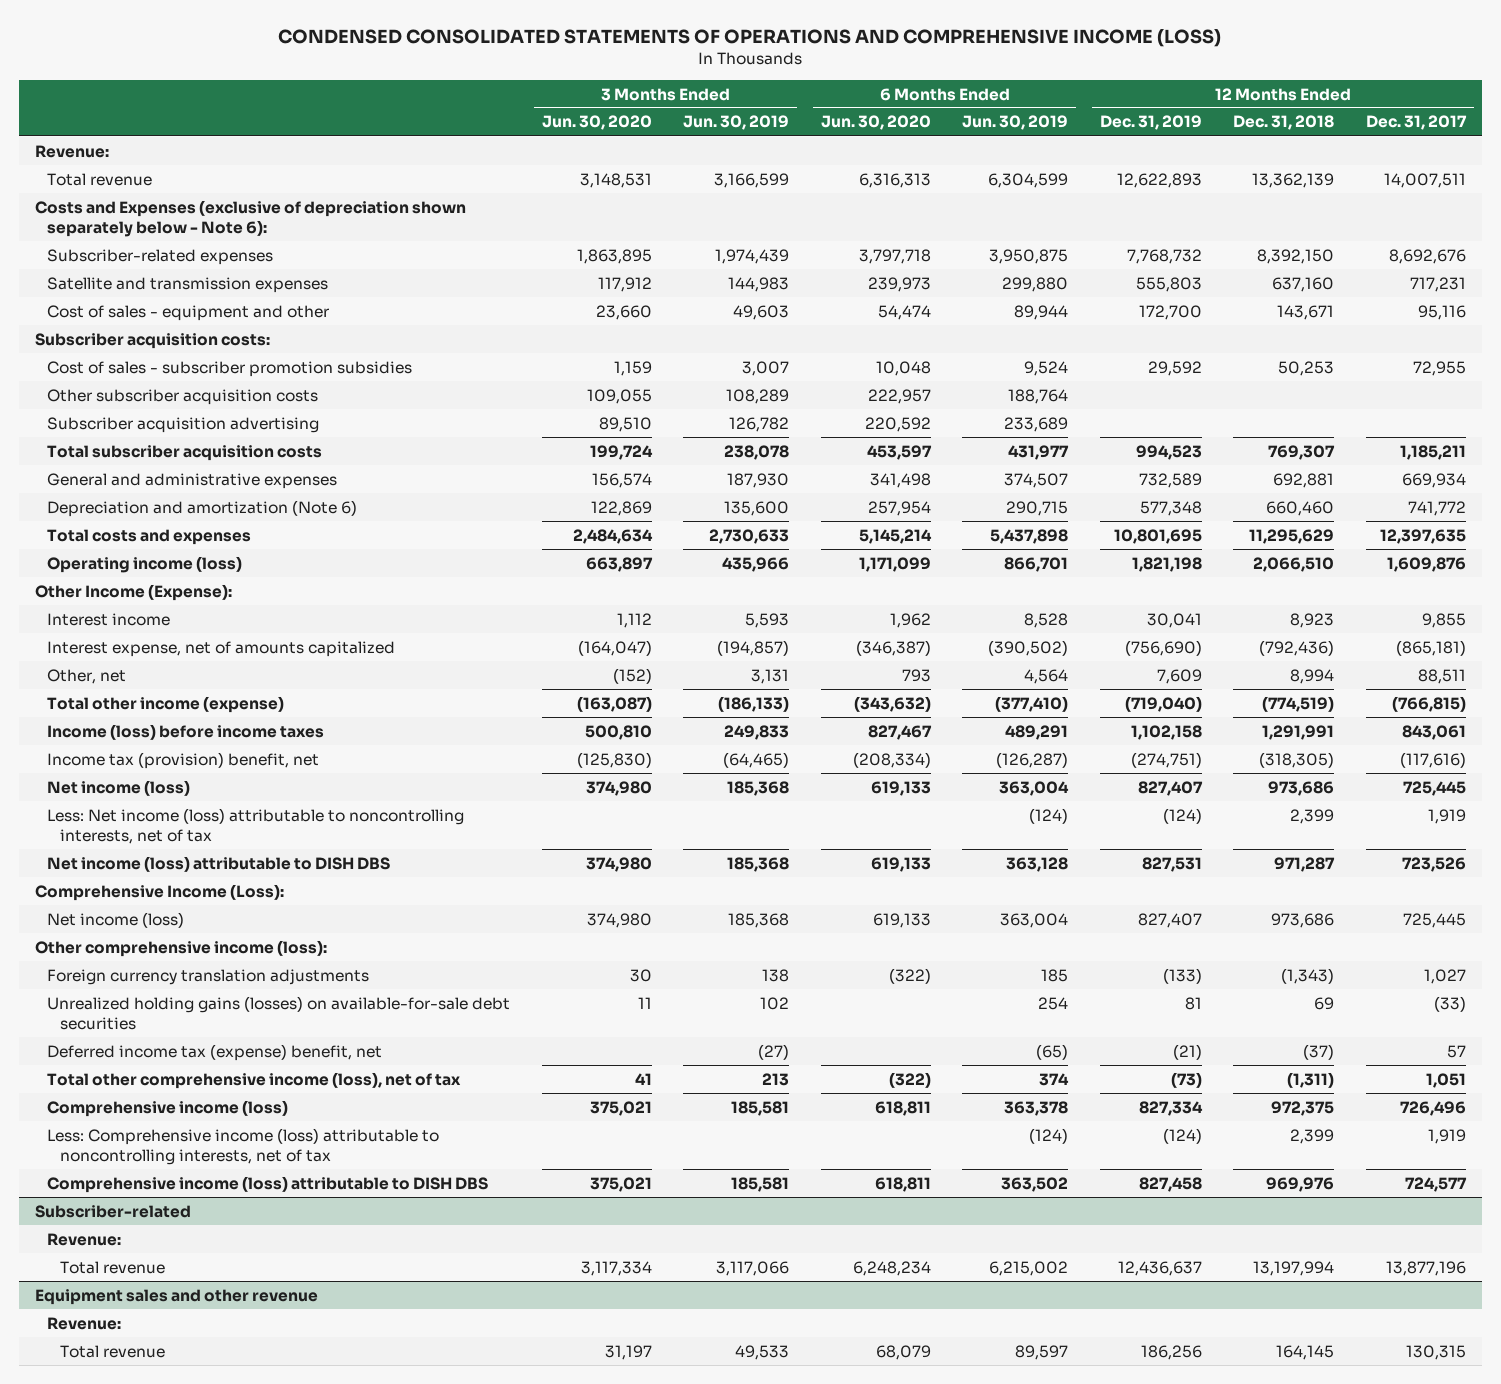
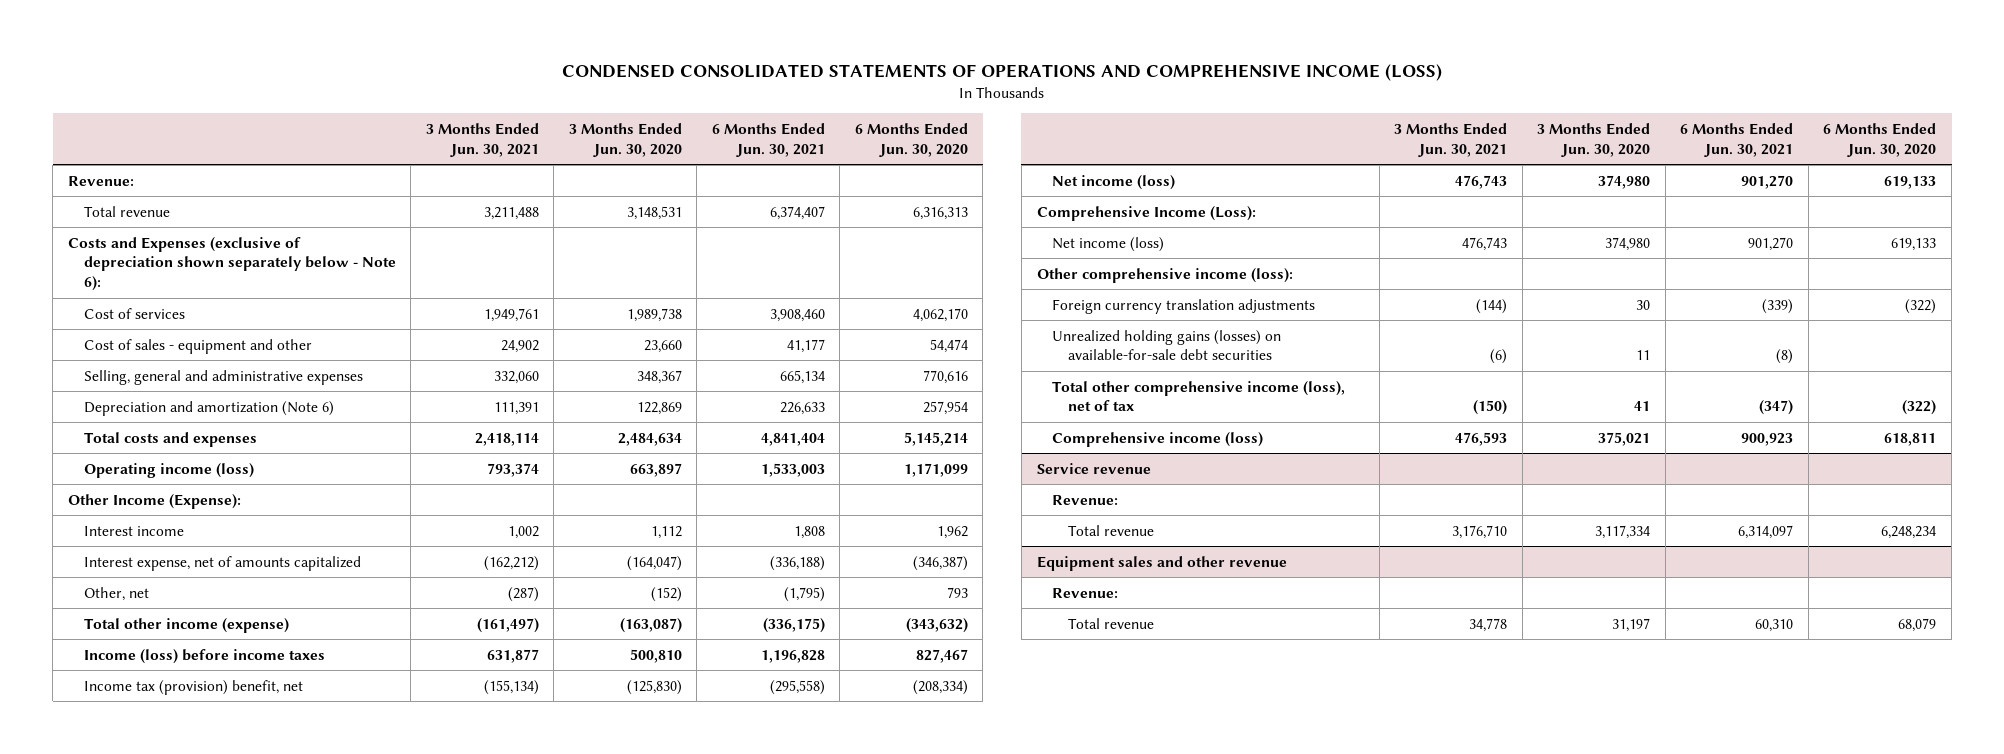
- | 3 Months Ended Jun. 30, 2020 | 3 Months Ended Jun. 30, 2019 | 6 Months Ended Jun. 30, 2020 | 6 Months Ended Jun. 30, 2019 | 12 Months Ended Dec. 31, 2019 | 12 Months Ended Dec. 31, 2018 | 12 Months Ended Dec. 31, 2017
+ | 3 Months Ended Jun. 30, 2021 | 3 Months Ended Jun. 30, 2020 | 6 Months Ended Jun. 30, 2021 | 6 Months Ended Jun. 30, 2020
- Subscriber-related expenses | 1,863,895 | 1,974,439 | 3,797,718 | 3,950,875 | 7,768,732 | 8,392,150 | 8,692,676
- Satellite and transmission expenses | 117,912 | 144,983 | 239,973 | 299,880 | 555,803 | 637,160 | 717,231
+ Cost of services | 1,949,761 | 1,989,738 | 3,908,460 | 4,062,170
- Subscriber acquisition costs:
- Cost of sales - subscriber promotion subsidies | 1,159 | 3,007 | 10,048 | 9,524 | 29,592 | 50,253 | 72,955
- Other subscriber acquisition costs | 109,055 | 108,289 | 222,957 | 188,764 | | |
- Subscriber acquisition advertising | 89,510 | 126,782 | 220,592 | 233,689 | | |
- Total subscriber acquisition costs | 199,724 | 238,078 | 453,597 | 431,977 | 994,523 | 769,307 | 1,185,211
- General and administrative expenses | 156,574 | 187,930 | 341,498 | 374,507 | 732,589 | 692,881 | 669,934
+ Selling, general and administrative expenses | 332,060 | 348,367 | 665,134 | 770,616
- Less: Net income (loss) attributable to noncontrolling interests, net of tax | | | | (124) | (124) | 2,399 | 1,919
- Net income (loss) attributable to DISH DBS | 374,980 | 185,368 | 619,133 | 363,128 | 827,531 | 971,287 | 723,526
- Deferred income tax (expense) benefit, net | | (27) | | (65) | (21) | (37) | 57
- Less: Comprehensive income (loss) attributable to noncontrolling interests, net of tax | | | | (124) | (124) | 2,399 | 1,919
- Comprehensive income (loss) attributable to DISH DBS | 375,021 | 185,581 | 618,811 | 363,502 | 827,458 | 969,976 | 724,577
- Subscriber-related
+ Service revenue

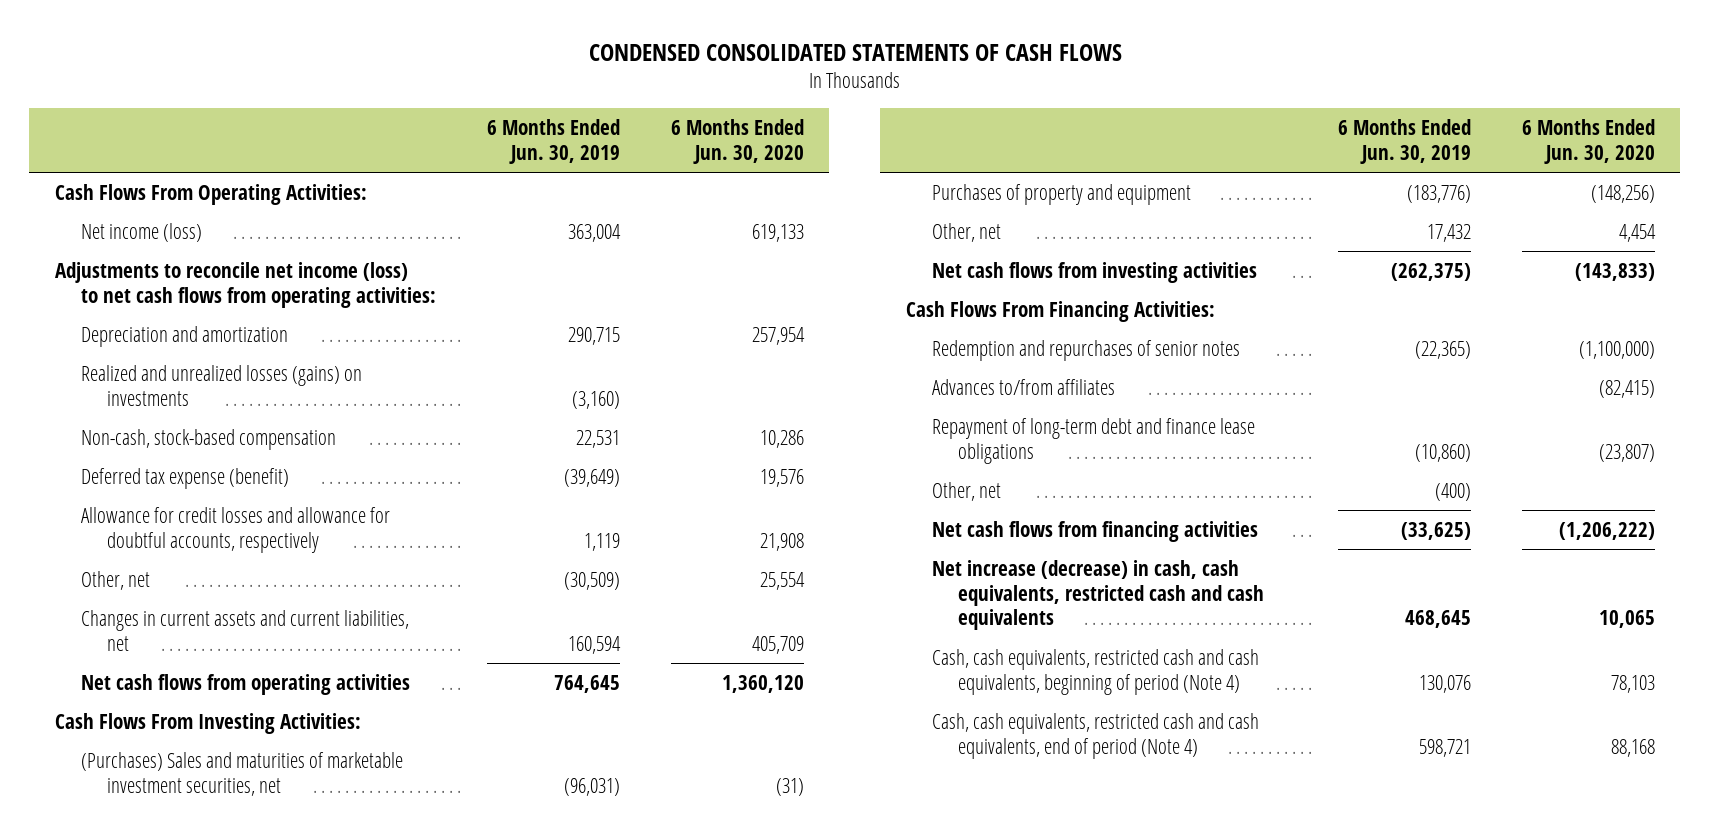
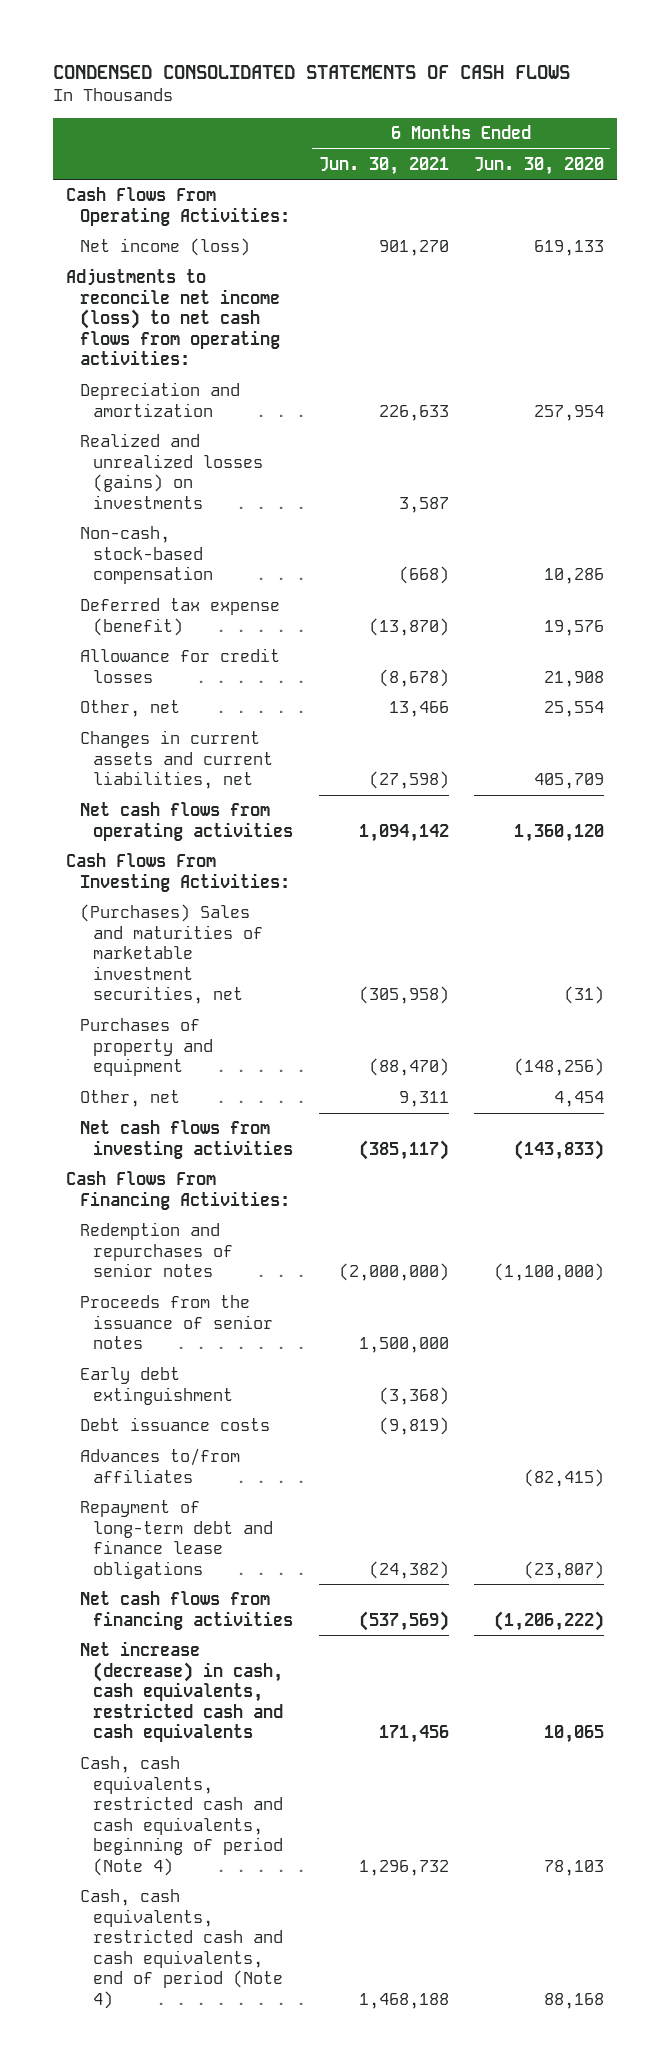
- | 6 Months Ended Jun. 30, 2019 | 6 Months Ended Jun. 30, 2020
+ | 6 Months Ended Jun. 30, 2021 | 6 Months Ended Jun. 30, 2020
- Allowance for credit losses and allowance for doubtful accounts, respectively | 1,119 | 21,908
+ Allowance for credit losses | (8,678) | 21,908
+ Proceeds from the issuance of senior notes | 1,500,000 |
+ Early debt extinguishment | (3,368) |
+ Debt issuance costs | (9,819) |
- Other, net | (400) |

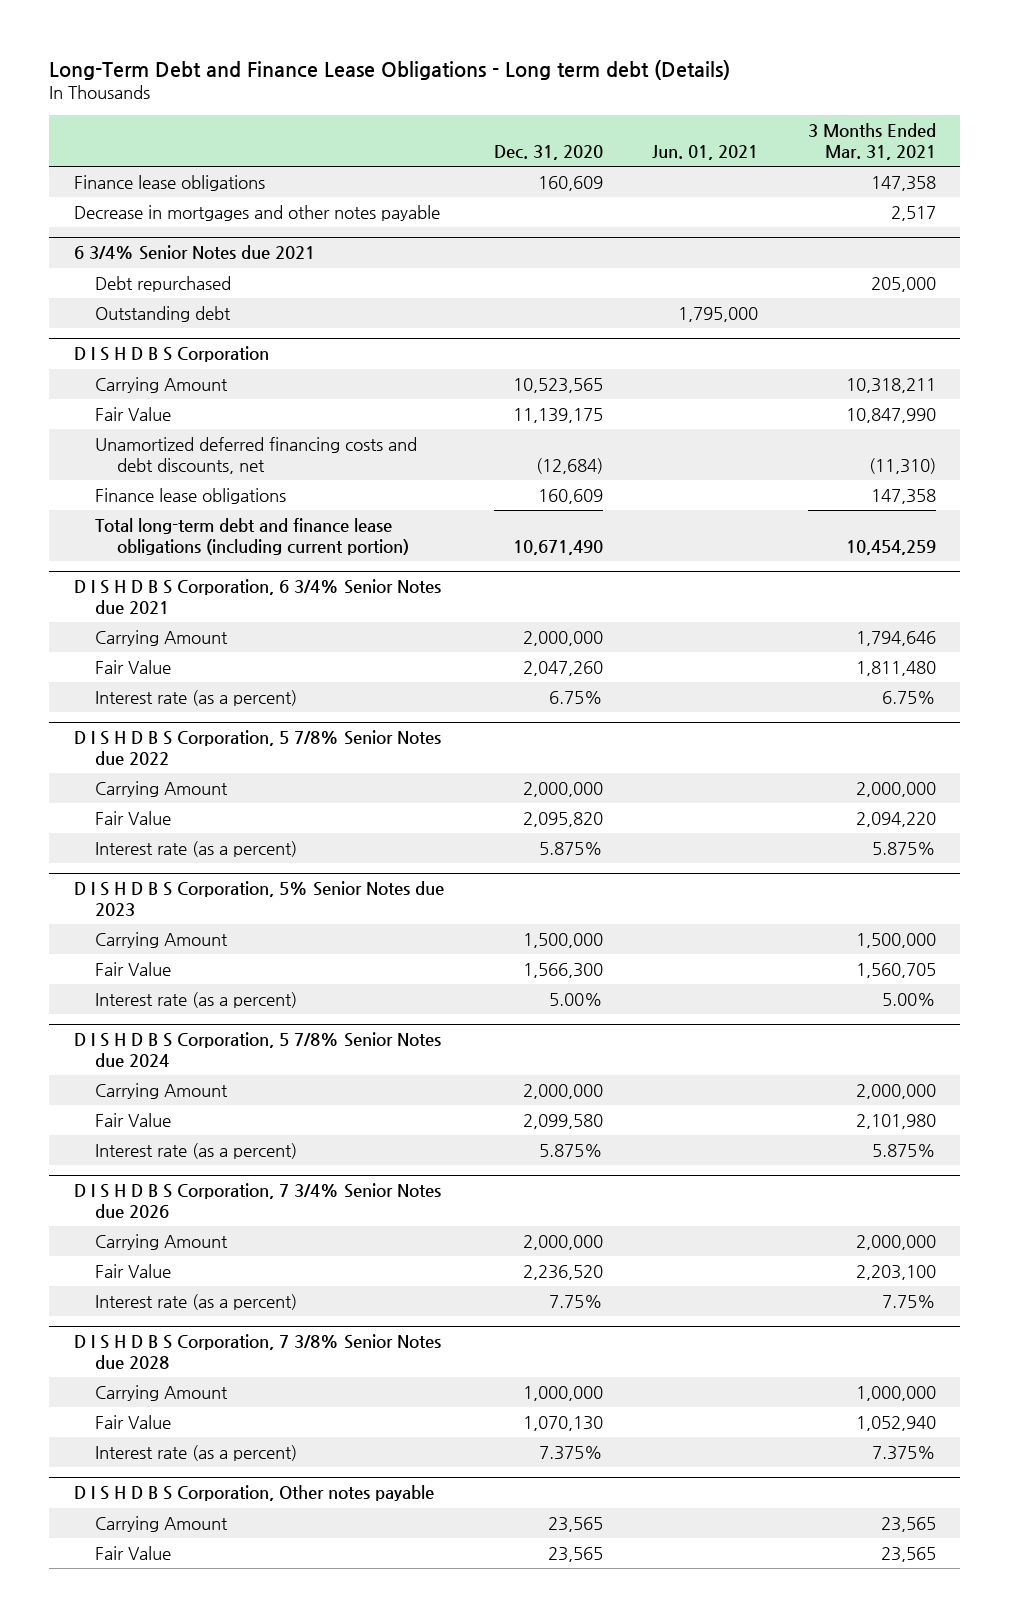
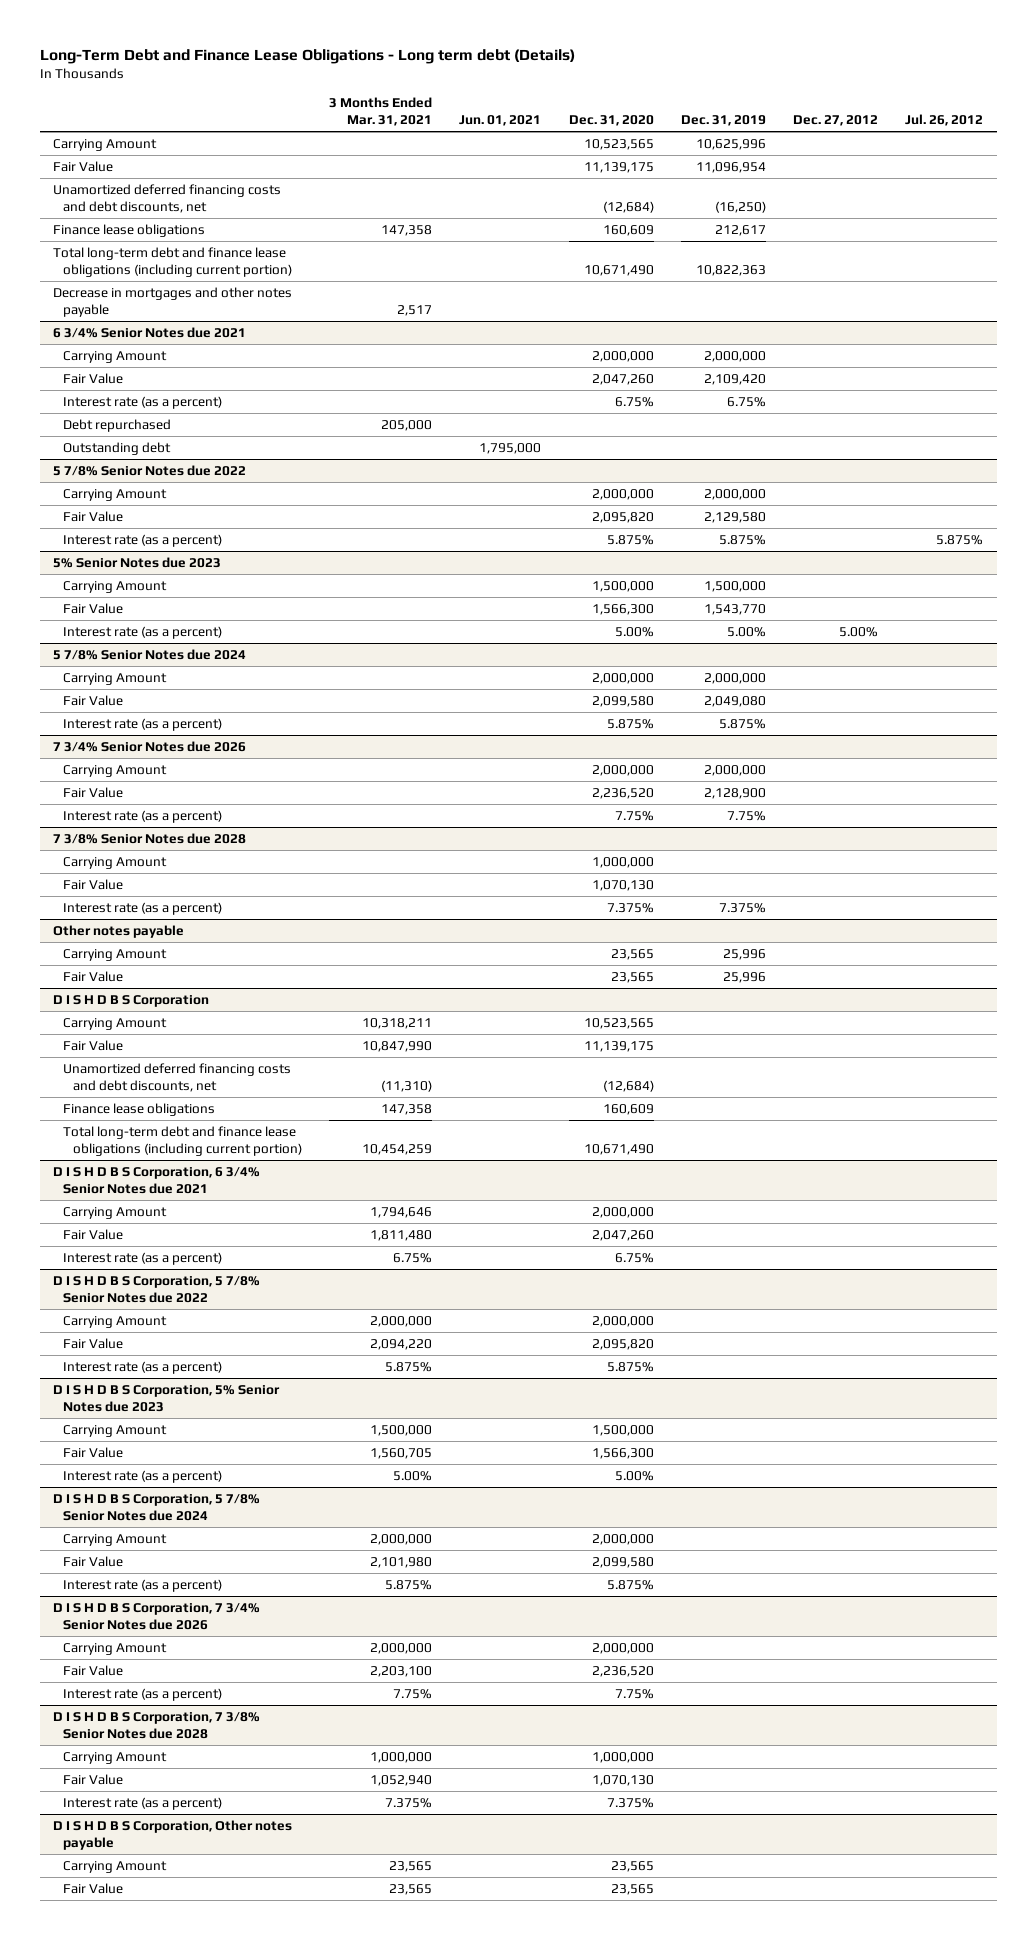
- | Dec. 31, 2020 | Jun. 01, 2021 | 3 Months Ended Mar. 31, 2021
+ | 3 Months Ended Mar. 31, 2021 | Jun. 01, 2021 | Dec. 31, 2020 | Dec. 31, 2019 | Dec. 27, 2012 | Jul. 26, 2012
+ Carrying Amount | | | 10,523,565 | 10,625,996 | |
+ Fair Value | | | 11,139,175 | 11,096,954 | |
+ Unamortized deferred financing costs and debt discounts, net | | | (12,684) | (16,250) | |
+ Total long-term debt and finance lease obligations (including current portion) | | | 10,671,490 | 10,822,363 | |
@ 6 3/4% Senior Notes due 2021
+ Carrying Amount | | | 2,000,000 | 2,000,000 | |
+ Fair Value | | | 2,047,260 | 2,109,420 | |
+ Interest rate (as a percent) | | | 6.75% | 6.75% | |
+ 5 7/8% Senior Notes due 2022
+ Carrying Amount | | | 2,000,000 | 2,000,000 | |
+ Fair Value | | | 2,095,820 | 2,129,580 | |
+ Interest rate (as a percent) | | | 5.875% | 5.875% | | 5.875%
+ 5% Senior Notes due 2023
+ Carrying Amount | | | 1,500,000 | 1,500,000 | |
+ Fair Value | | | 1,566,300 | 1,543,770 | |
+ Interest rate (as a percent) | | | 5.00% | 5.00% | 5.00% |
+ 5 7/8% Senior Notes due 2024
+ Carrying Amount | | | 2,000,000 | 2,000,000 | |
+ Fair Value | | | 2,099,580 | 2,049,080 | |
+ Interest rate (as a percent) | | | 5.875% | 5.875% | |
+ 7 3/4% Senior Notes due 2026
+ Carrying Amount | | | 2,000,000 | 2,000,000 | |
+ Fair Value | | | 2,236,520 | 2,128,900 | |
+ Interest rate (as a percent) | | | 7.75% | 7.75% | |
+ 7 3/8% Senior Notes due 2028
+ Carrying Amount | | | 1,000,000 | | |
+ Fair Value | | | 1,070,130 | | |
+ Interest rate (as a percent) | | | 7.375% | 7.375% | |
+ Other notes payable
+ Carrying Amount | | | 23,565 | 25,996 | |
+ Fair Value | | | 23,565 | 25,996 | |

